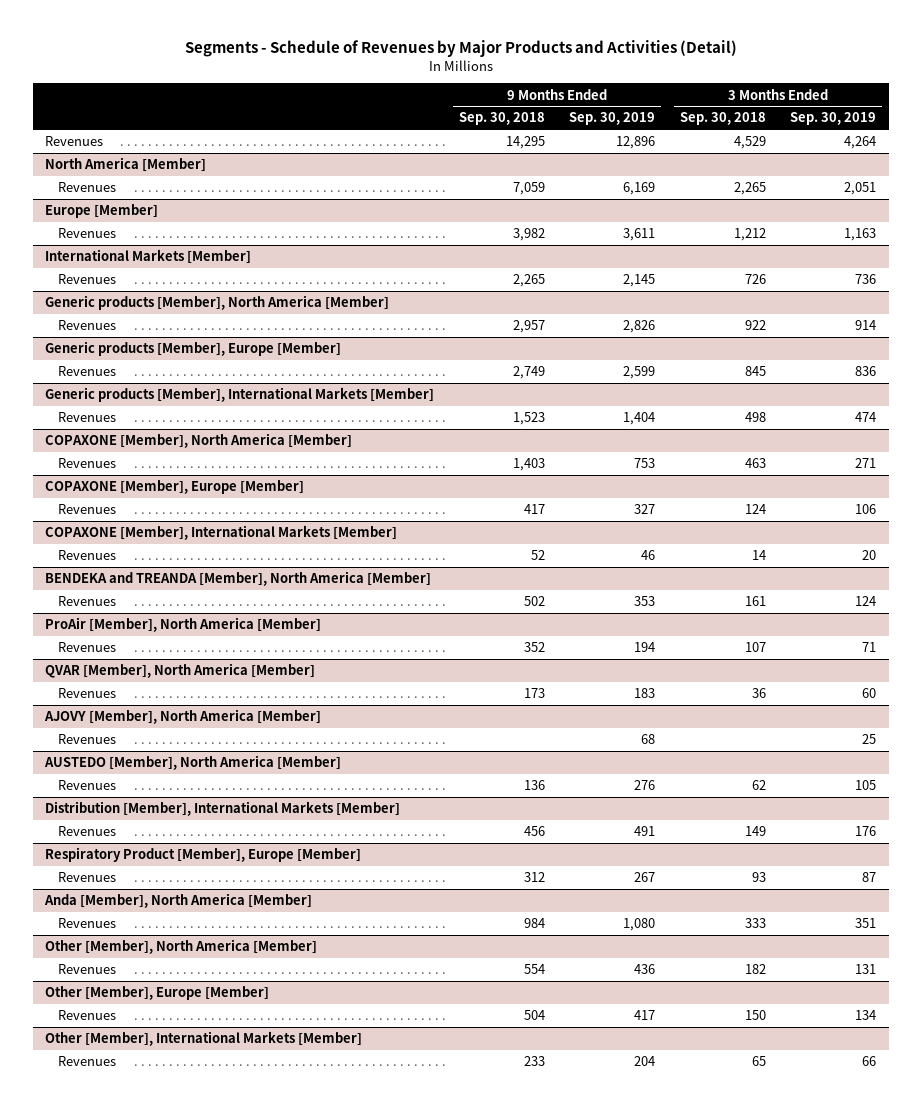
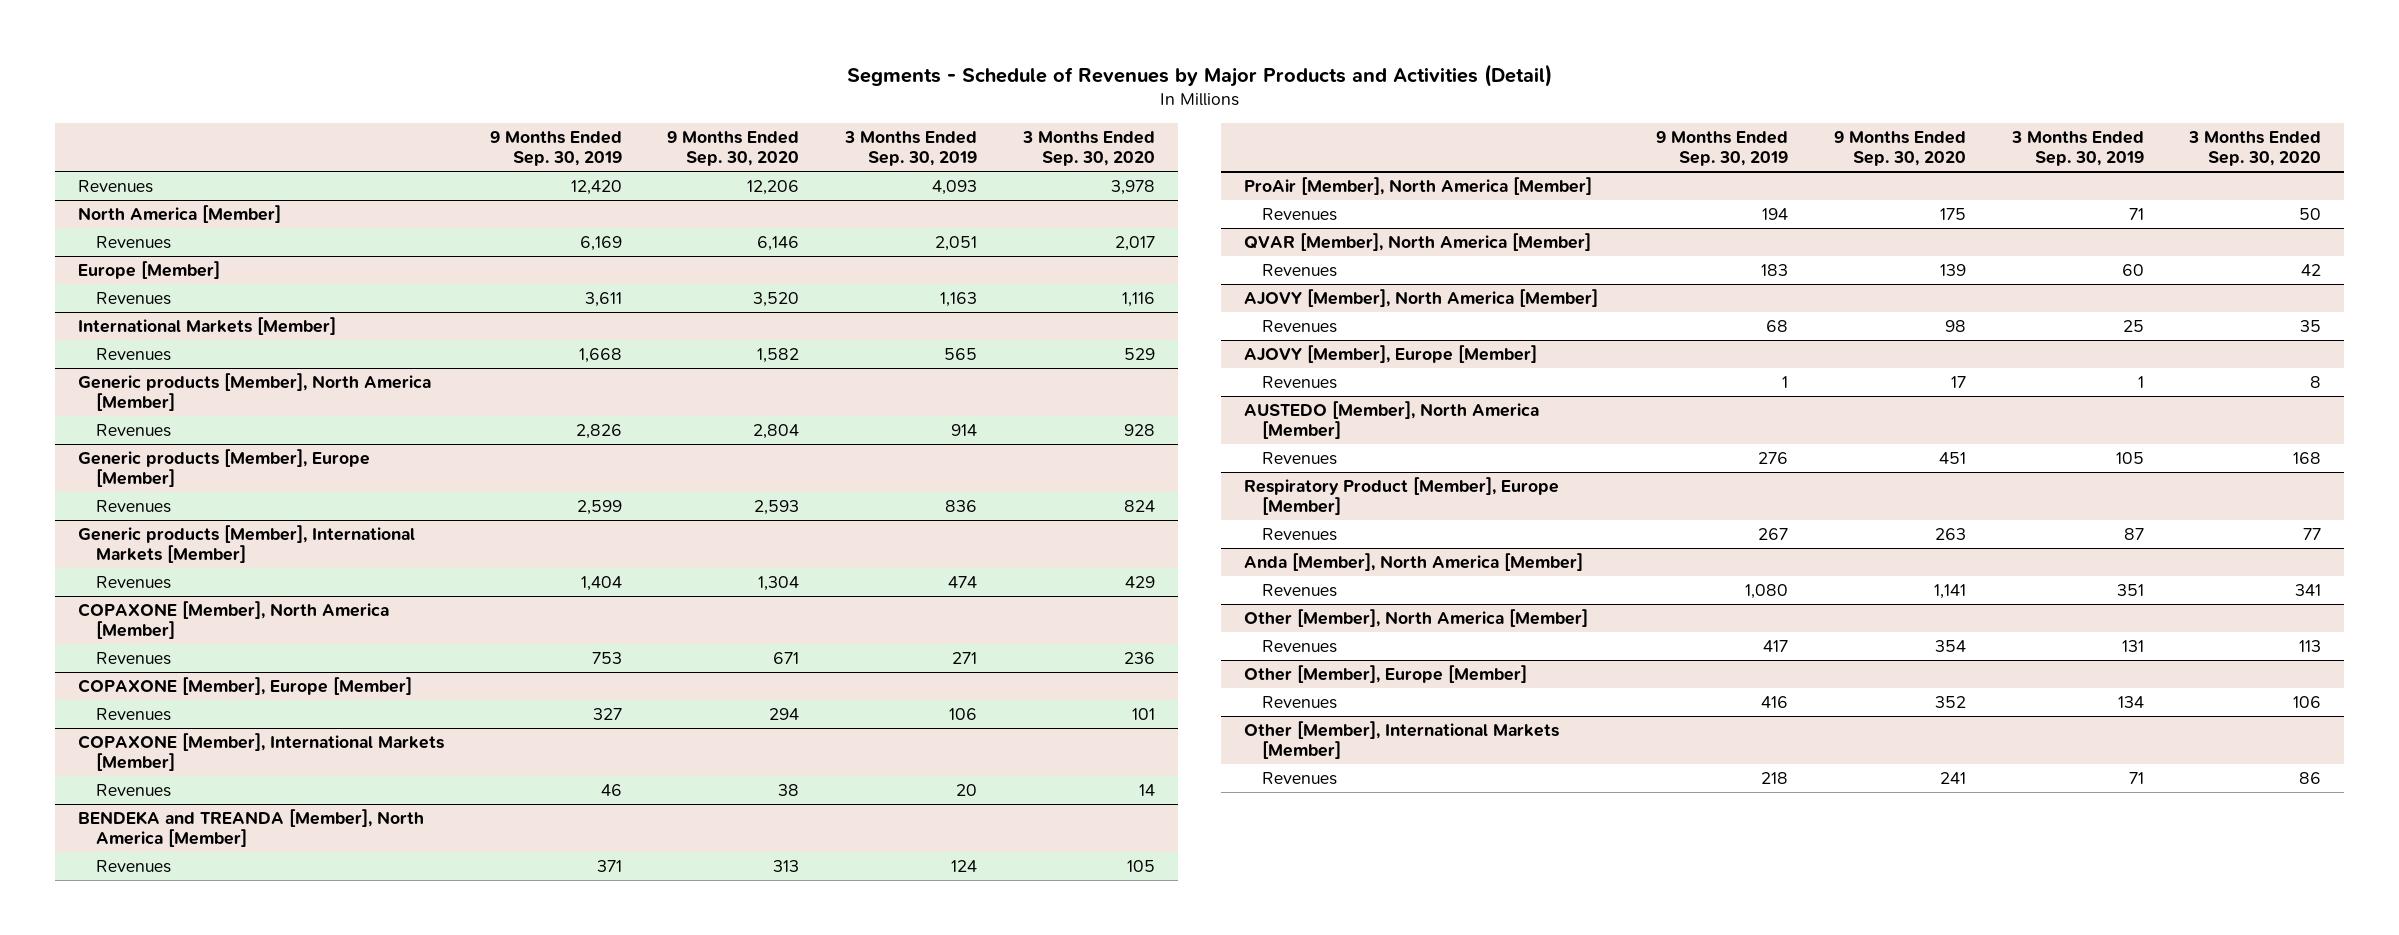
- | 9 Months Ended Sep. 30, 2018 | 9 Months Ended Sep. 30, 2019 | 3 Months Ended Sep. 30, 2018 | 3 Months Ended Sep. 30, 2019
+ | 9 Months Ended Sep. 30, 2019 | 9 Months Ended Sep. 30, 2020 | 3 Months Ended Sep. 30, 2019 | 3 Months Ended Sep. 30, 2020
- Revenues | 14,295 | 12,896 | 4,529 | 4,264
+ Revenues | 12,420 | 12,206 | 4,093 | 3,978
@ International Markets [Member]
- Revenues | 2,265 | 2,145 | 726 | 736
+ Revenues | 1,668 | 1,582 | 565 | 529
@ BENDEKA and TREANDA [Member], North America [Member]
- Revenues | 502 | 353 | 161 | 124
+ Revenues | 371 | 313 | 124 | 105
+ AJOVY [Member], Europe [Member]
+ Revenues | 1 | 17 | 1 | 8
- Distribution [Member], International Markets [Member]
- Revenues | 456 | 491 | 149 | 176
@ Other [Member], North America [Member]
- Revenues | 554 | 436 | 182 | 131
+ Revenues | 417 | 354 | 131 | 113
@ Other [Member], Europe [Member]
- Revenues | 504 | 417 | 150 | 134
+ Revenues | 416 | 352 | 134 | 106
@ Other [Member], International Markets [Member]
- Revenues | 233 | 204 | 65 | 66
+ Revenues | 218 | 241 | 71 | 86

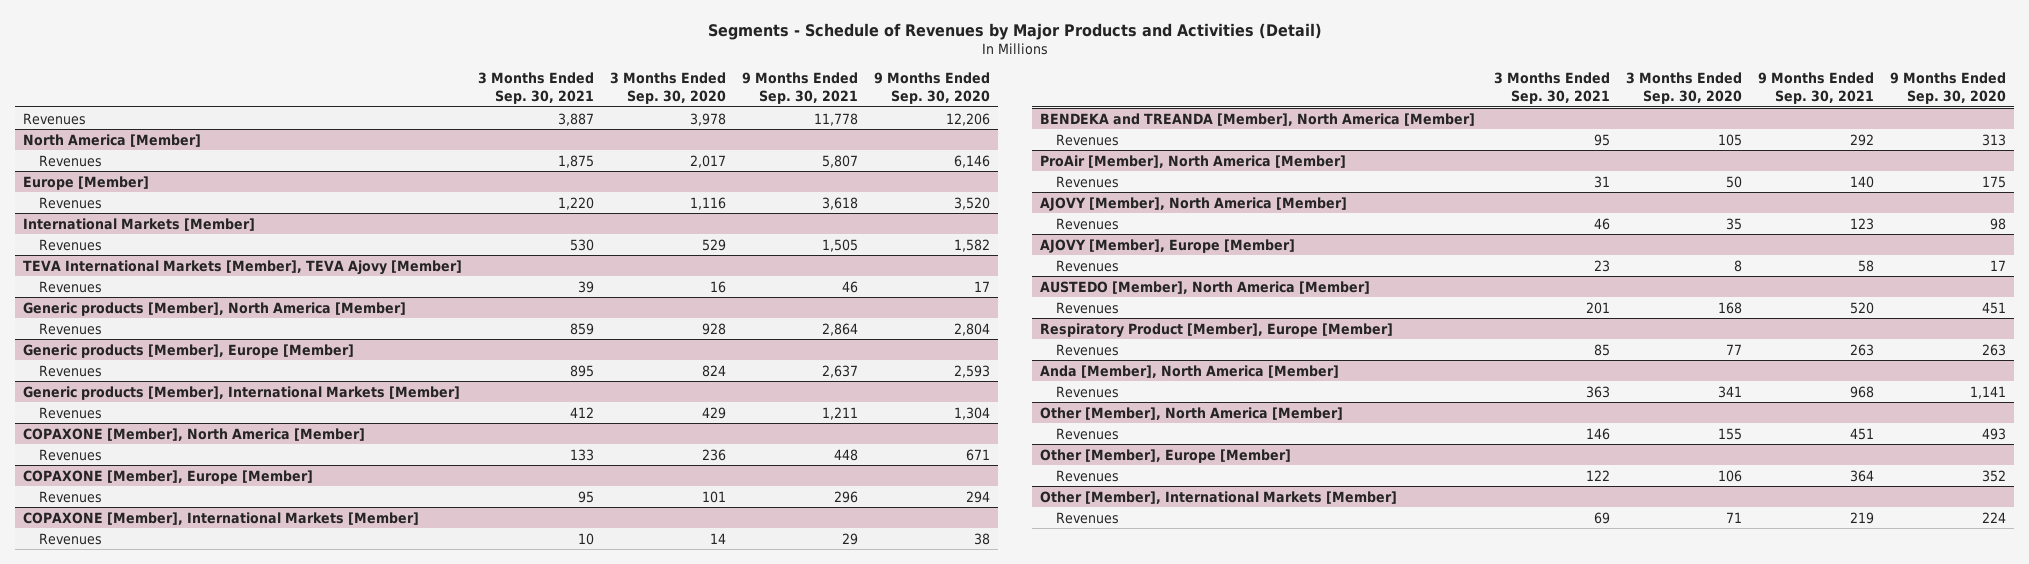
- | 9 Months Ended Sep. 30, 2019 | 9 Months Ended Sep. 30, 2020 | 3 Months Ended Sep. 30, 2019 | 3 Months Ended Sep. 30, 2020
+ | 3 Months Ended Sep. 30, 2021 | 3 Months Ended Sep. 30, 2020 | 9 Months Ended Sep. 30, 2021 | 9 Months Ended Sep. 30, 2020
+ TEVA International Markets [Member], TEVA Ajovy [Member]
+ Revenues | 39 | 16 | 46 | 17
- QVAR [Member], North America [Member]
- Revenues | 183 | 139 | 60 | 42
@ Other [Member], North America [Member]
- Revenues | 417 | 354 | 131 | 113
+ Revenues | 146 | 155 | 451 | 493
@ Other [Member], International Markets [Member]
- Revenues | 218 | 241 | 71 | 86
+ Revenues | 69 | 71 | 219 | 224

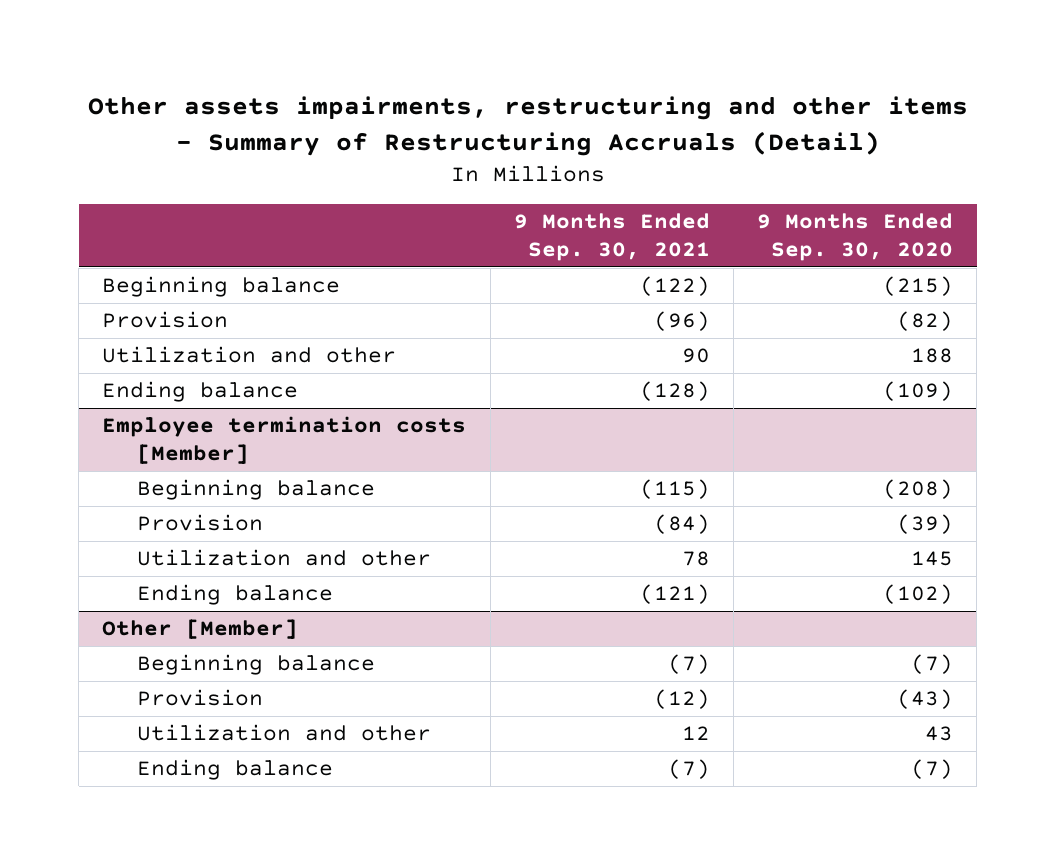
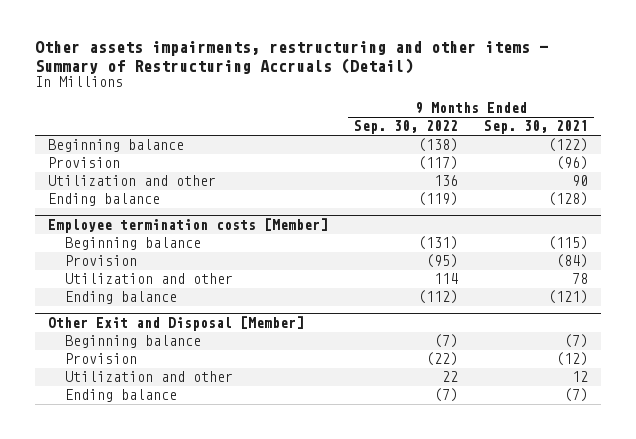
- | 9 Months Ended Sep. 30, 2021 | 9 Months Ended Sep. 30, 2020
+ | 9 Months Ended Sep. 30, 2022 | 9 Months Ended Sep. 30, 2021
- Other [Member]
+ Other Exit and Disposal [Member]

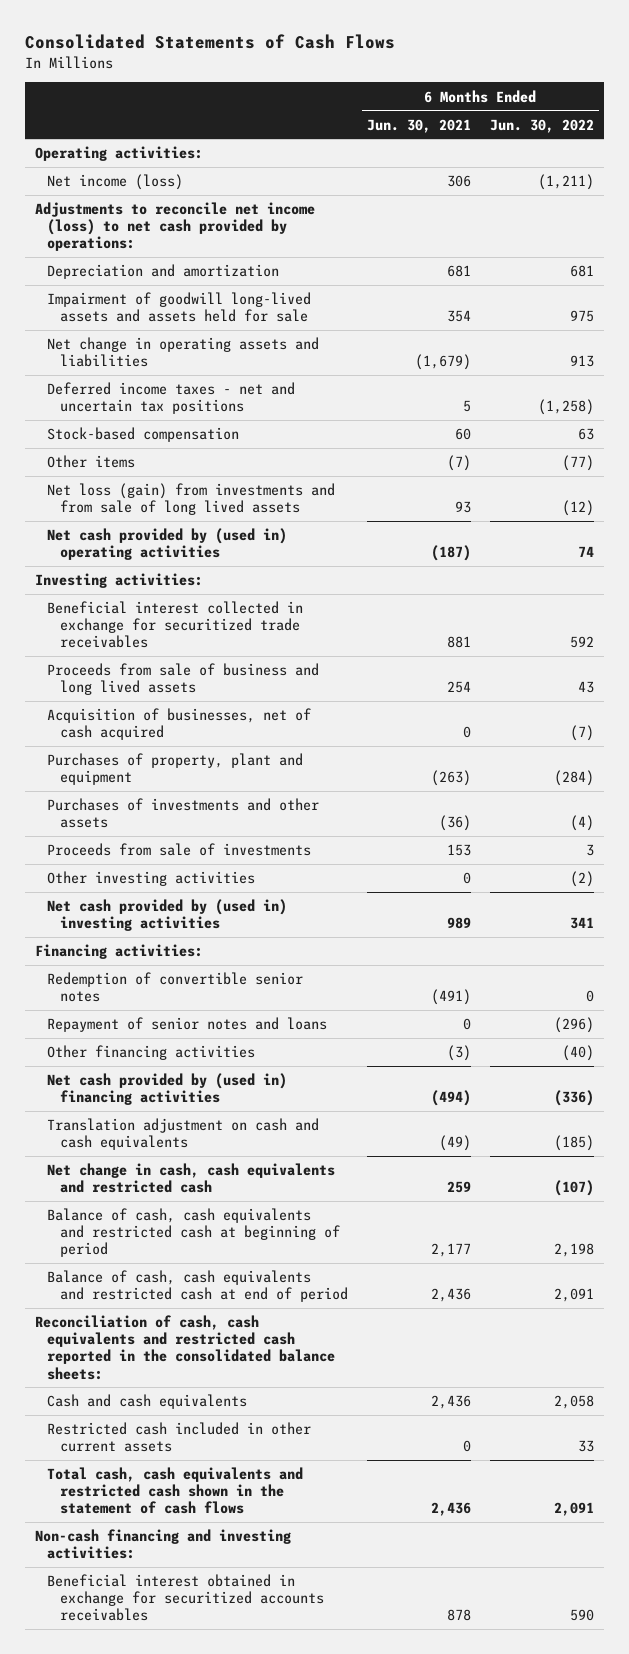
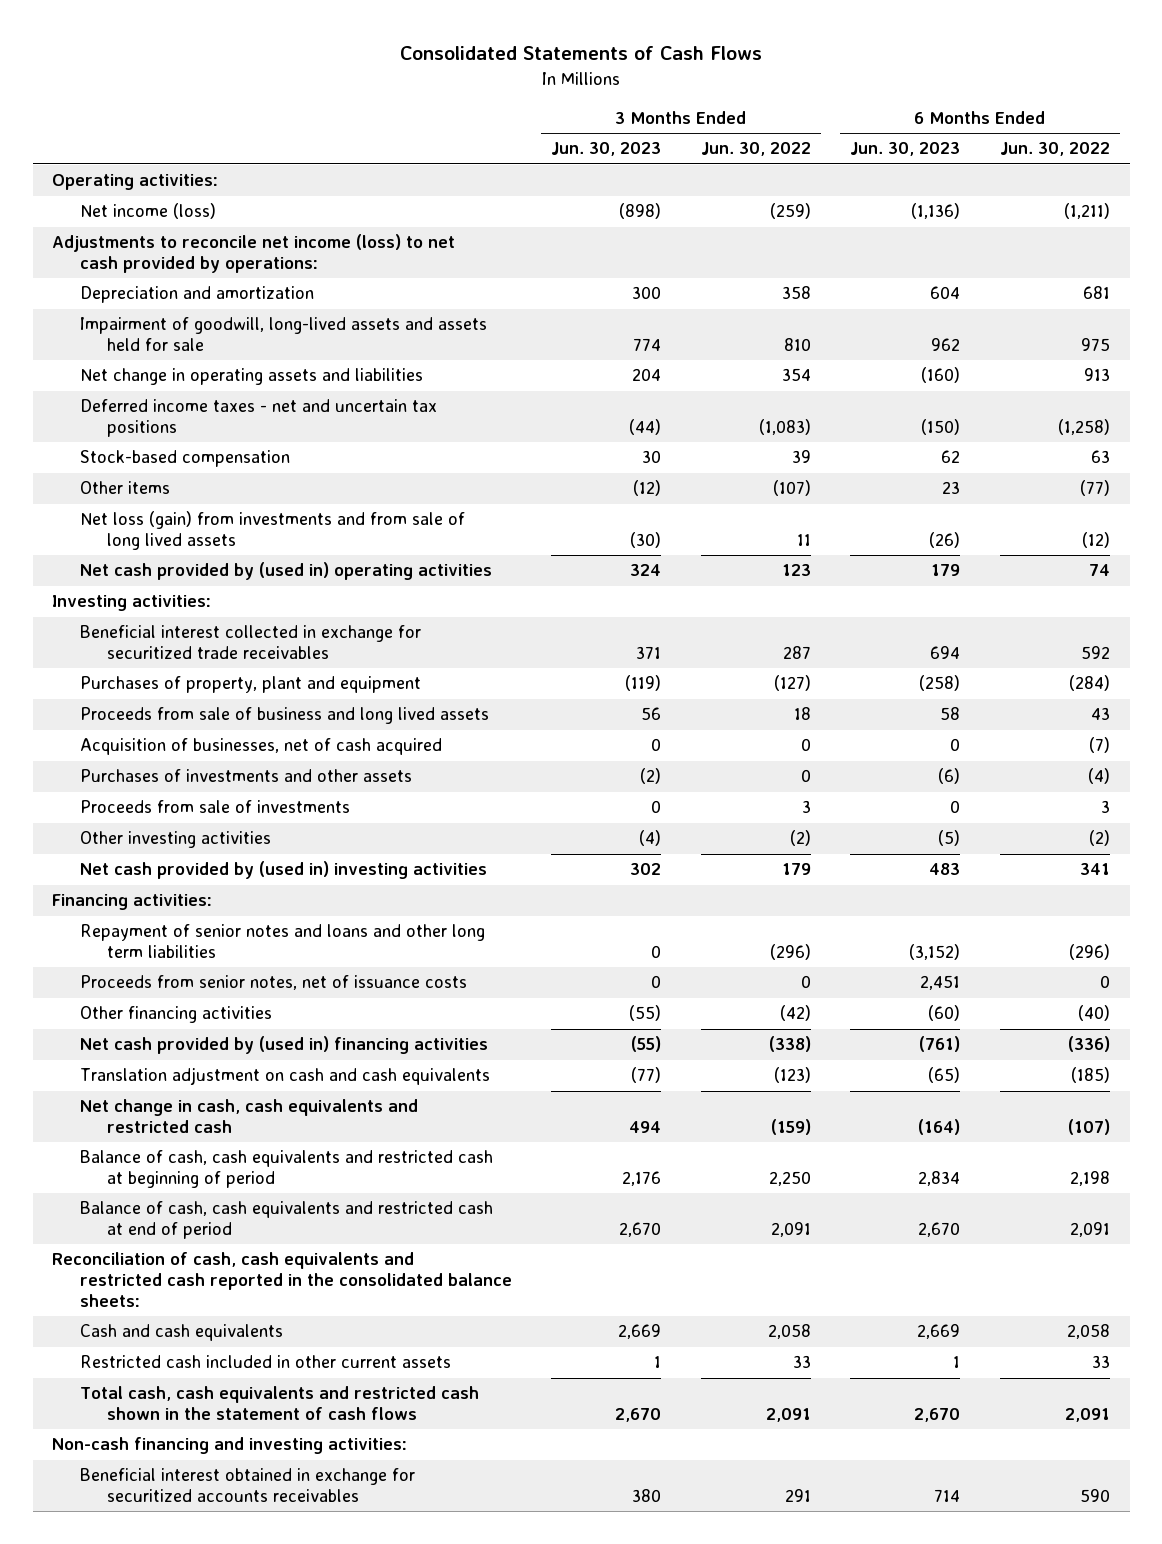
- | 6 Months Ended Jun. 30, 2021 | 6 Months Ended Jun. 30, 2022
+ | 3 Months Ended Jun. 30, 2023 | 3 Months Ended Jun. 30, 2022 | 6 Months Ended Jun. 30, 2023 | 6 Months Ended Jun. 30, 2022
- Impairment of goodwill long-lived assets and assets held for sale | 354 | 975
+ Impairment of goodwill, long-lived assets and assets held for sale | 774 | 810 | 962 | 975
moved up: Purchases of property, plant and equipment | (119) | (127) | (258) | (284)
- Redemption of convertible senior notes | (491) | 0
- Repayment of senior notes and loans | 0 | (296)
+ Repayment of senior notes and loans and other long term liabilities | 0 | (296) | (3,152) | (296)
+ Proceeds from senior notes, net of issuance costs | 0 | 0 | 2,451 | 0

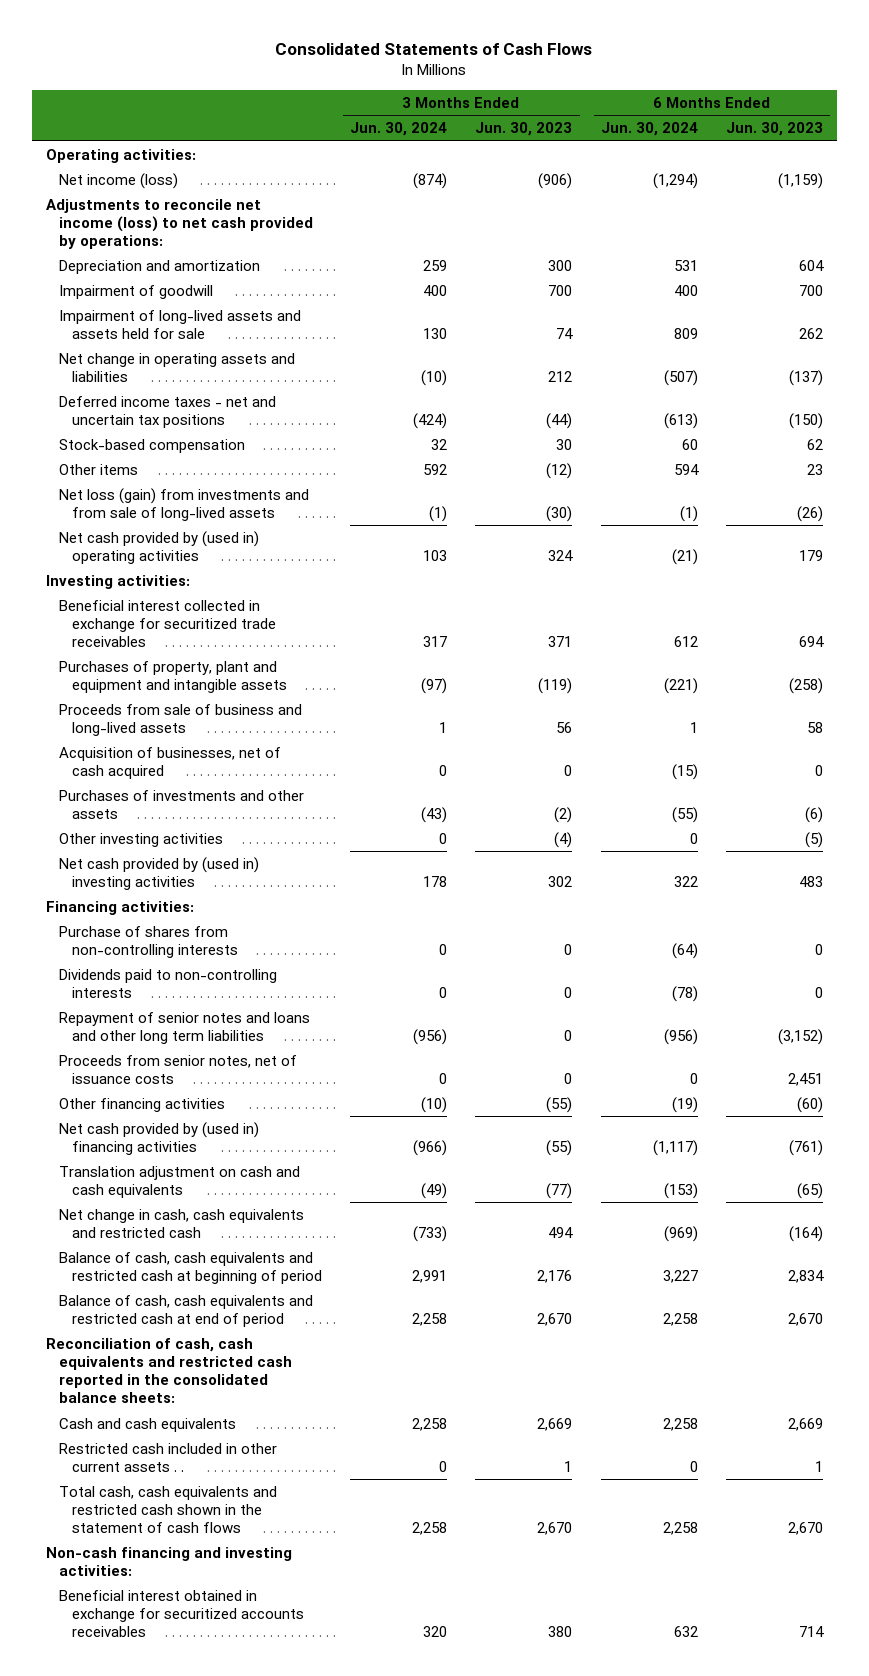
- | 3 Months Ended Jun. 30, 2023 | 3 Months Ended Jun. 30, 2022 | 6 Months Ended Jun. 30, 2023 | 6 Months Ended Jun. 30, 2022
+ | 3 Months Ended Jun. 30, 2024 | 3 Months Ended Jun. 30, 2023 | 6 Months Ended Jun. 30, 2024 | 6 Months Ended Jun. 30, 2023
- Net income (loss) | (898) | (259) | (1,136) | (1,211)
+ Net income (loss) | (874) | (906) | (1,294) | (1,159)
- Impairment of goodwill, long-lived assets and assets held for sale | 774 | 810 | 962 | 975
- Net change in operating assets and liabilities | 204 | 354 | (160) | 913
+ Impairment of goodwill | 400 | 700 | 400 | 700
+ Impairment of long-lived assets and assets held for sale | 130 | 74 | 809 | 262
+ Net change in operating assets and liabilities | (10) | 212 | (507) | (137)
- Net loss (gain) from investments and from sale of long lived assets | (30) | 11 | (26) | (12)
+ Net loss (gain) from investments and from sale of long-lived assets | (1) | (30) | (1) | (26)
- Purchases of property, plant and equipment | (119) | (127) | (258) | (284)
- Proceeds from sale of business and long lived assets | 56 | 18 | 58 | 43
+ Purchases of property, plant and equipment and intangible assets | (97) | (119) | (221) | (258)
+ Proceeds from sale of business and long-lived assets | 1 | 56 | 1 | 58
- Proceeds from sale of investments | 0 | 3 | 0 | 3
+ Purchase of shares from non-controlling interests | 0 | 0 | (64) | 0
+ Dividends paid to non-controlling interests | 0 | 0 | (78) | 0
- Restricted cash included in other current assets | 1 | 33 | 1 | 33
+ Restricted cash included in other current assets . . | 0 | 1 | 0 | 1

